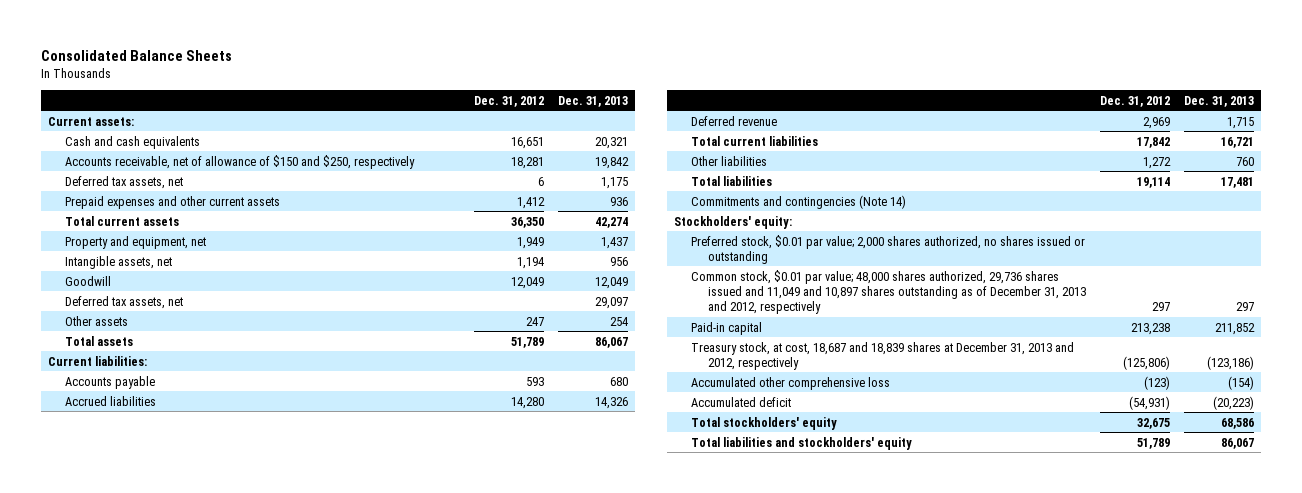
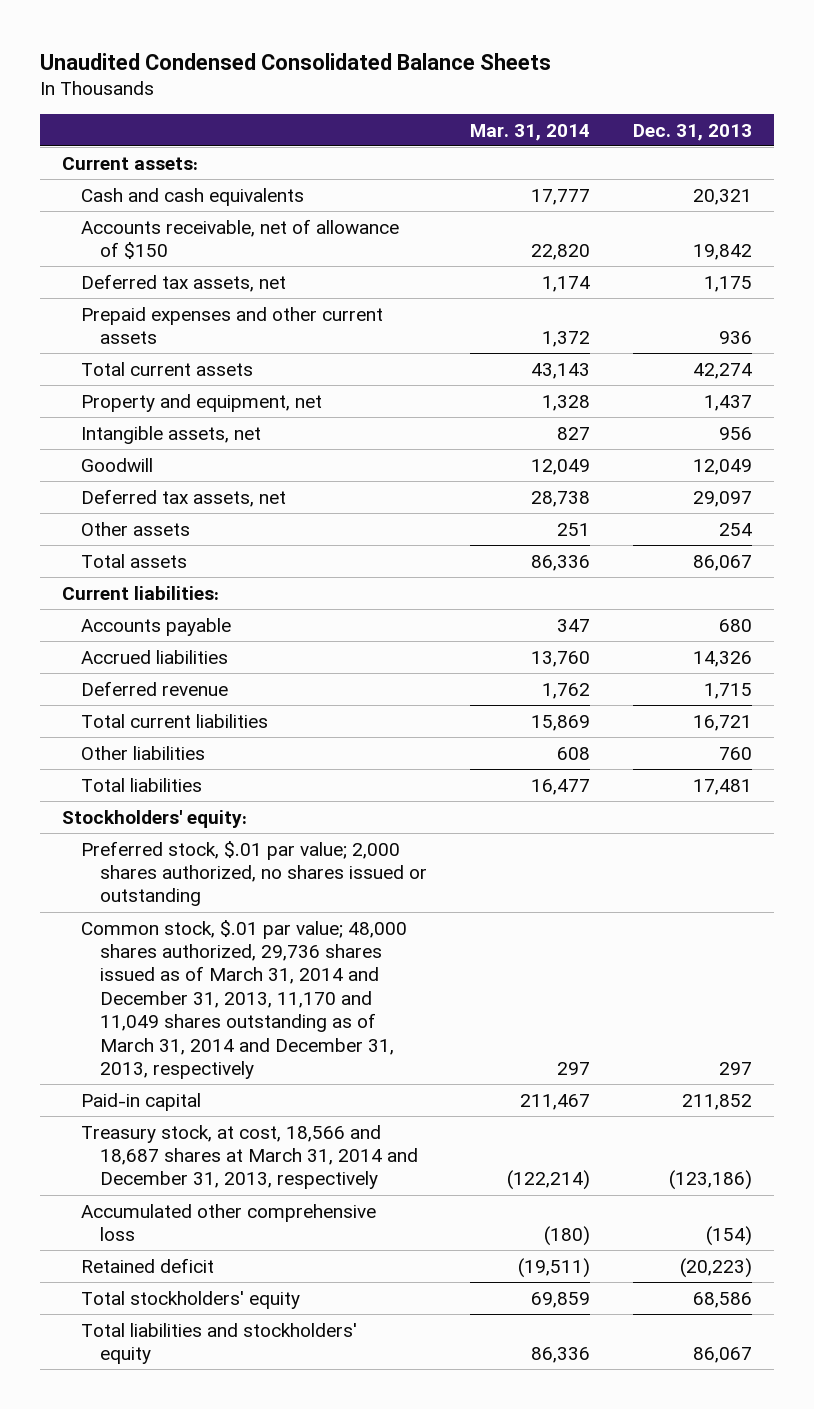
- Consolidated Balance Sheets
+ Unaudited Condensed Consolidated Balance Sheets
- | Dec. 31, 2012 | Dec. 31, 2013
+ | Mar. 31, 2014 | Dec. 31, 2013
- Accounts receivable, net of allowance of $150 and $250, respectively | 18,281 | 19,842
+ Accounts receivable, net of allowance of $150 | 22,820 | 19,842
- Commitments and contingencies (Note 14)
- Preferred stock, $0.01 par value; 2,000 shares authorized, no shares issued or outstanding
- Common stock, $0.01 par value; 48,000 shares authorized, 29,736 shares issued and 11,049 and 10,897 shares outstanding as of December 31, 2013 and 2012, respectively | 297 | 297
+ Preferred stock, $.01 par value; 2,000 shares authorized, no shares issued or outstanding
+ Common stock, $.01 par value; 48,000 shares authorized, 29,736 shares issued as of March 31, 2014 and December 31, 2013, 11,170 and 11,049 shares outstanding as of March 31, 2014 and December 31, 2013, respectively | 297 | 297
- Treasury stock, at cost, 18,687 and 18,839 shares at December 31, 2013 and 2012, respectively | (125,806) | (123,186)
+ Treasury stock, at cost, 18,566 and 18,687 shares at March 31, 2014 and December 31, 2013, respectively | (122,214) | (123,186)
- Accumulated deficit | (54,931) | (20,223)
+ Retained deficit | (19,511) | (20,223)

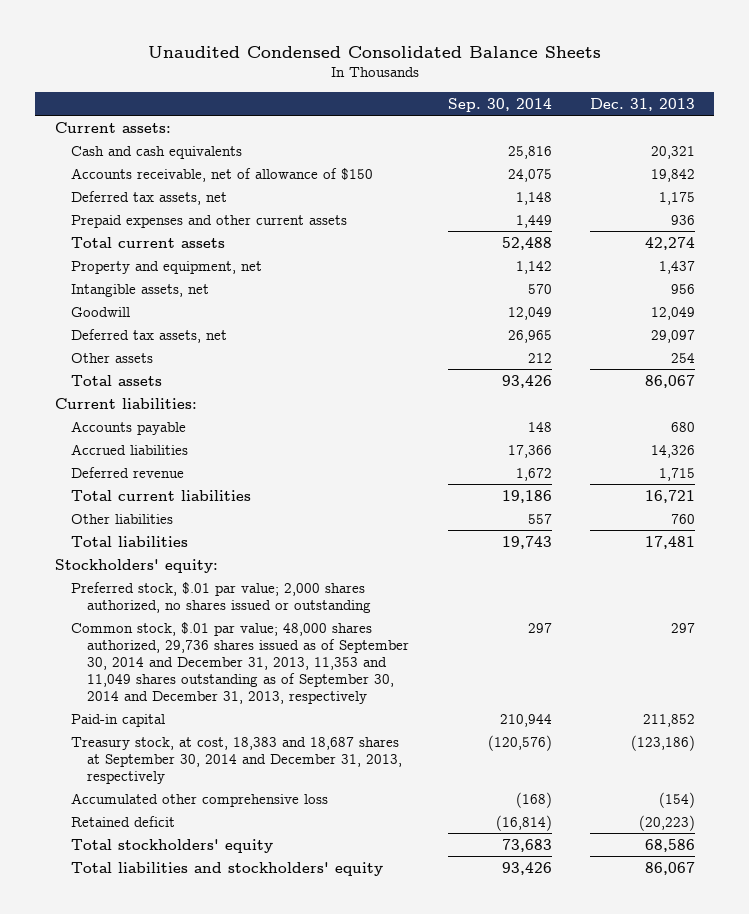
- | Mar. 31, 2014 | Dec. 31, 2013
+ | Sep. 30, 2014 | Dec. 31, 2013
- Common stock, $.01 par value; 48,000 shares authorized, 29,736 shares issued as of March 31, 2014 and December 31, 2013, 11,170 and 11,049 shares outstanding as of March 31, 2014 and December 31, 2013, respectively | 297 | 297
+ Common stock, $.01 par value; 48,000 shares authorized, 29,736 shares issued as of September 30, 2014 and December 31, 2013, 11,353 and 11,049 shares outstanding as of September 30, 2014 and December 31, 2013, respectively | 297 | 297
- Treasury stock, at cost, 18,566 and 18,687 shares at March 31, 2014 and December 31, 2013, respectively | (122,214) | (123,186)
+ Treasury stock, at cost, 18,383 and 18,687 shares at September 30, 2014 and December 31, 2013, respectively | (120,576) | (123,186)

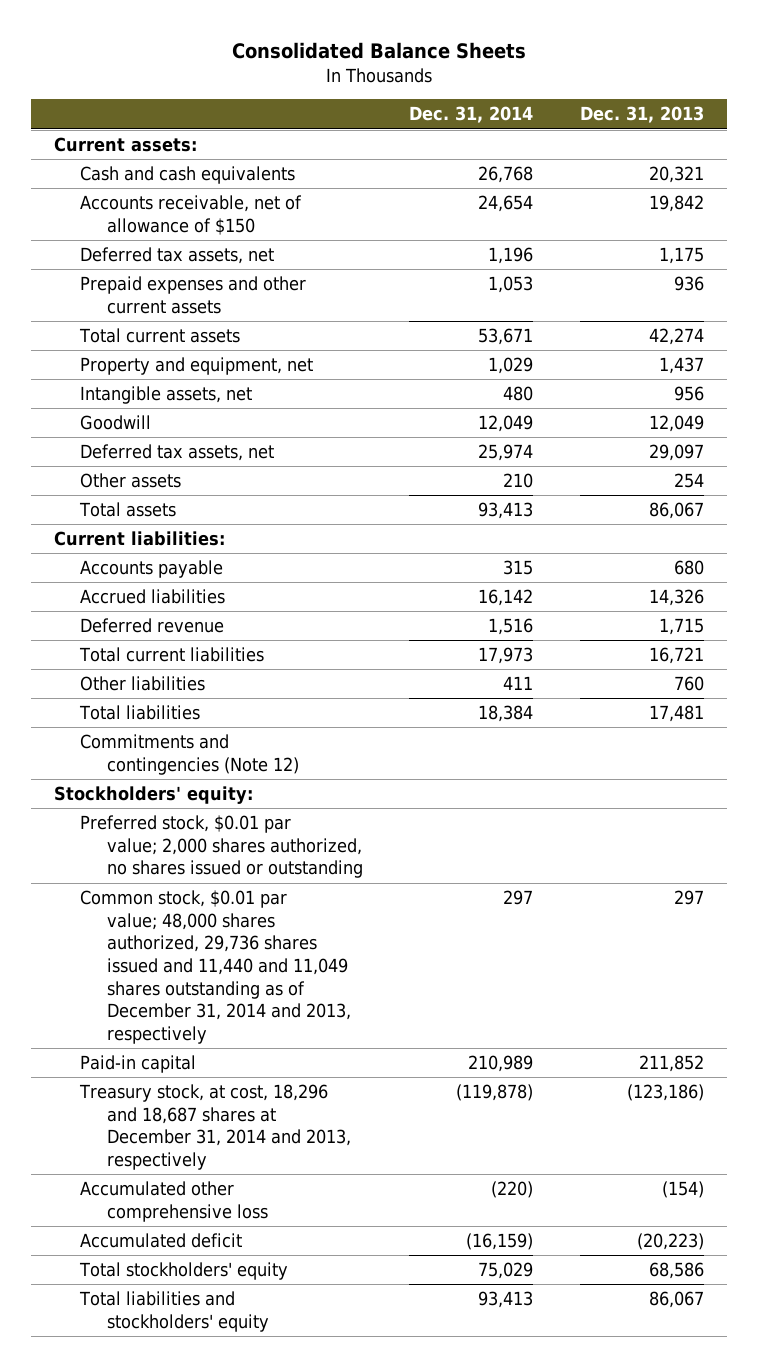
- Unaudited Condensed Consolidated Balance Sheets
+ Consolidated Balance Sheets
- | Sep. 30, 2014 | Dec. 31, 2013
+ | Dec. 31, 2014 | Dec. 31, 2013
+ Commitments and contingencies (Note 12)
- Preferred stock, $.01 par value; 2,000 shares authorized, no shares issued or outstanding
- Common stock, $.01 par value; 48,000 shares authorized, 29,736 shares issued as of September 30, 2014 and December 31, 2013, 11,353 and 11,049 shares outstanding as of September 30, 2014 and December 31, 2013, respectively | 297 | 297
+ Preferred stock, $0.01 par value; 2,000 shares authorized, no shares issued or outstanding
+ Common stock, $0.01 par value; 48,000 shares authorized, 29,736 shares issued and 11,440 and 11,049 shares outstanding as of December 31, 2014 and 2013, respectively | 297 | 297
- Treasury stock, at cost, 18,383 and 18,687 shares at September 30, 2014 and December 31, 2013, respectively | (120,576) | (123,186)
+ Treasury stock, at cost, 18,296 and 18,687 shares at December 31, 2014 and 2013, respectively | (119,878) | (123,186)
- Retained deficit | (16,814) | (20,223)
+ Accumulated deficit | (16,159) | (20,223)

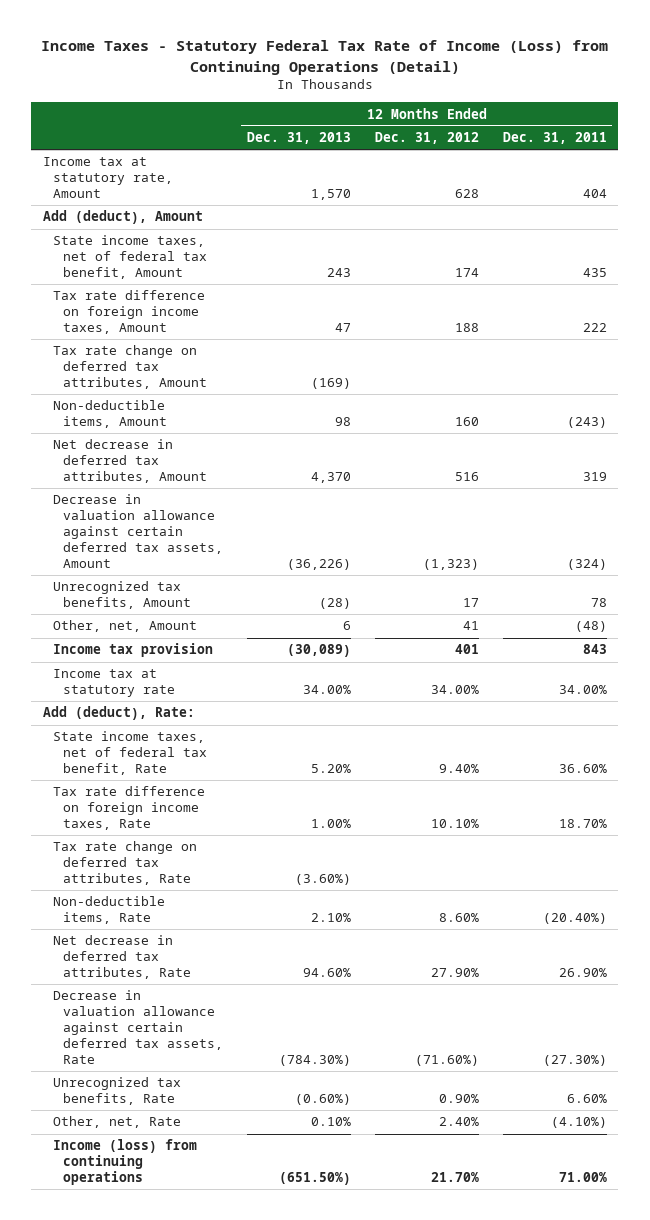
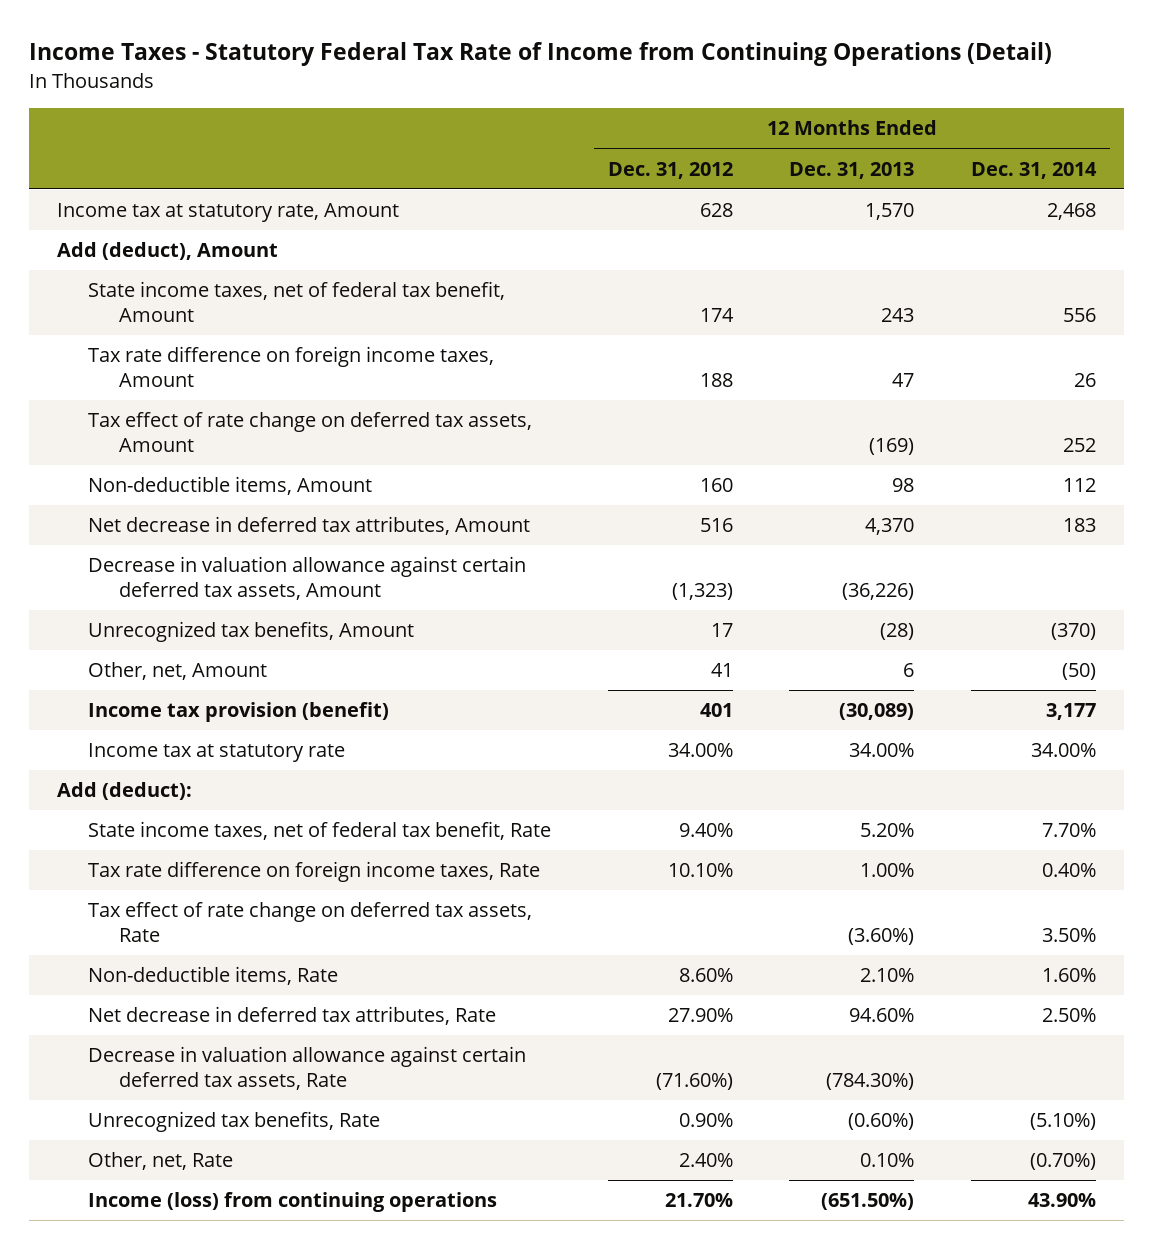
- Income Taxes - Statutory Federal Tax Rate of Income (Loss) from Continuing Operations (Detail)
+ Income Taxes - Statutory Federal Tax Rate of Income from Continuing Operations (Detail)
- | 12 Months Ended Dec. 31, 2013 | 12 Months Ended Dec. 31, 2012 | 12 Months Ended Dec. 31, 2011
+ | 12 Months Ended Dec. 31, 2012 | 12 Months Ended Dec. 31, 2013 | 12 Months Ended Dec. 31, 2014
- Tax rate change on deferred tax attributes, Amount | (169) | |
+ Tax effect of rate change on deferred tax assets, Amount | | (169) | 252
- Income tax provision | (30,089) | 401 | 843
+ Income tax provision (benefit) | 401 | (30,089) | 3,177
- Add (deduct), Rate:
+ Add (deduct):
- Tax rate change on deferred tax attributes, Rate | (3.60%) | |
+ Tax effect of rate change on deferred tax assets, Rate | | (3.60%) | 3.50%

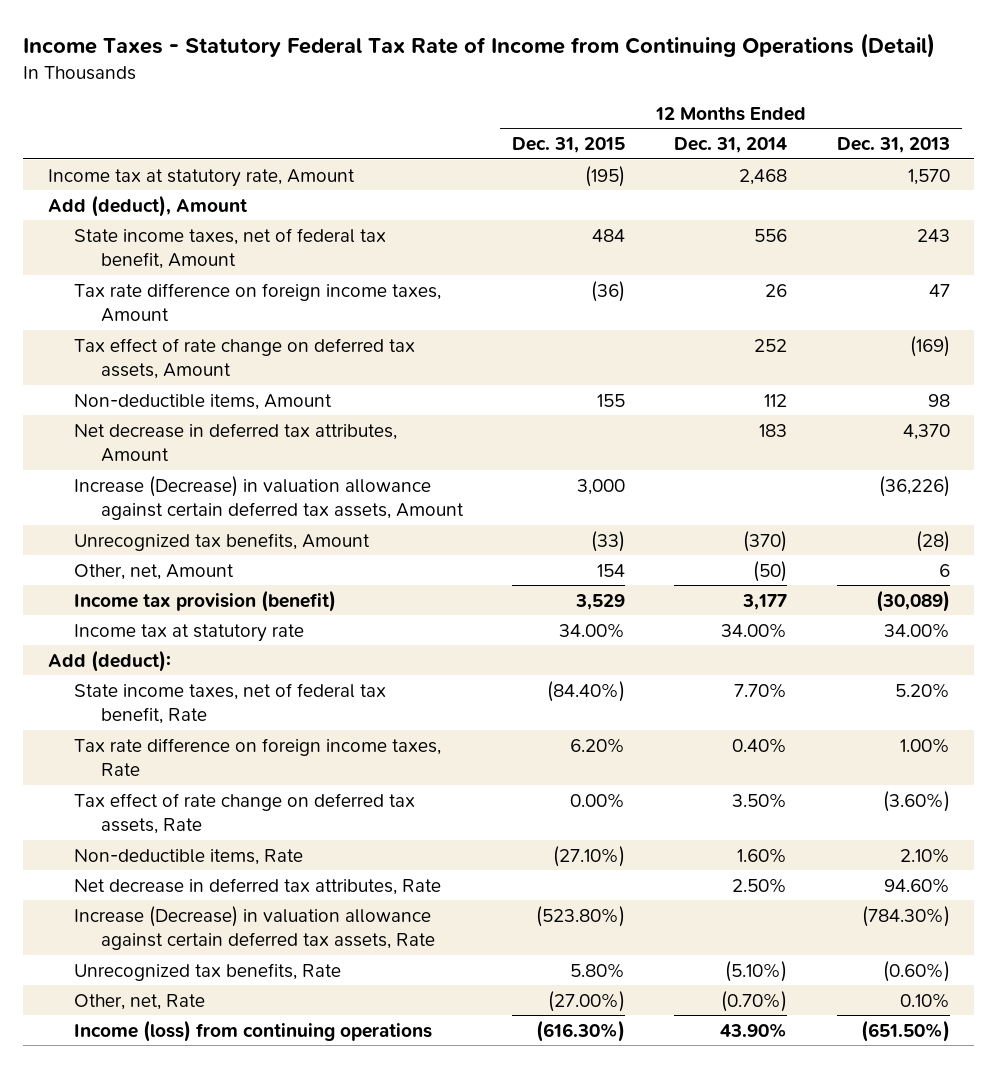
- | 12 Months Ended Dec. 31, 2012 | 12 Months Ended Dec. 31, 2013 | 12 Months Ended Dec. 31, 2014
+ | 12 Months Ended Dec. 31, 2015 | 12 Months Ended Dec. 31, 2014 | 12 Months Ended Dec. 31, 2013
- Decrease in valuation allowance against certain deferred tax assets, Amount | (1,323) | (36,226) |
+ Increase (Decrease) in valuation allowance against certain deferred tax assets, Amount | 3,000 | | (36,226)
- Decrease in valuation allowance against certain deferred tax assets, Rate | (71.60%) | (784.30%) |
+ Increase (Decrease) in valuation allowance against certain deferred tax assets, Rate | (523.80%) | | (784.30%)

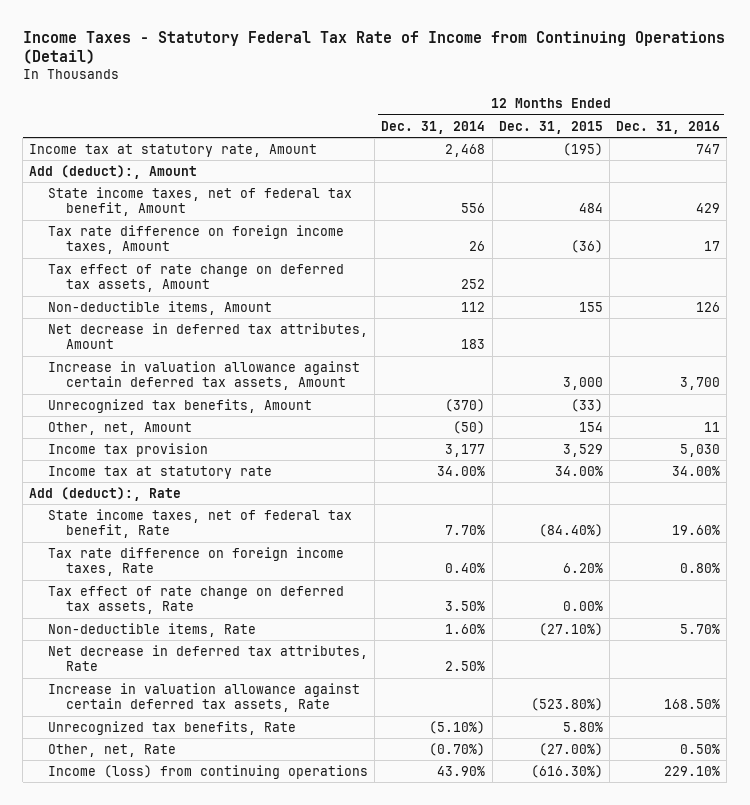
- | 12 Months Ended Dec. 31, 2015 | 12 Months Ended Dec. 31, 2014 | 12 Months Ended Dec. 31, 2013
+ | 12 Months Ended Dec. 31, 2014 | 12 Months Ended Dec. 31, 2015 | 12 Months Ended Dec. 31, 2016
- Add (deduct), Amount
+ Add (deduct):, Amount
- Increase (Decrease) in valuation allowance against certain deferred tax assets, Amount | 3,000 | | (36,226)
+ Increase in valuation allowance against certain deferred tax assets, Amount | | 3,000 | 3,700
- Income tax provision (benefit) | 3,529 | 3,177 | (30,089)
+ Income tax provision | 3,177 | 3,529 | 5,030
- Add (deduct):
+ Add (deduct):, Rate
- Increase (Decrease) in valuation allowance against certain deferred tax assets, Rate | (523.80%) | | (784.30%)
+ Increase in valuation allowance against certain deferred tax assets, Rate | | (523.80%) | 168.50%

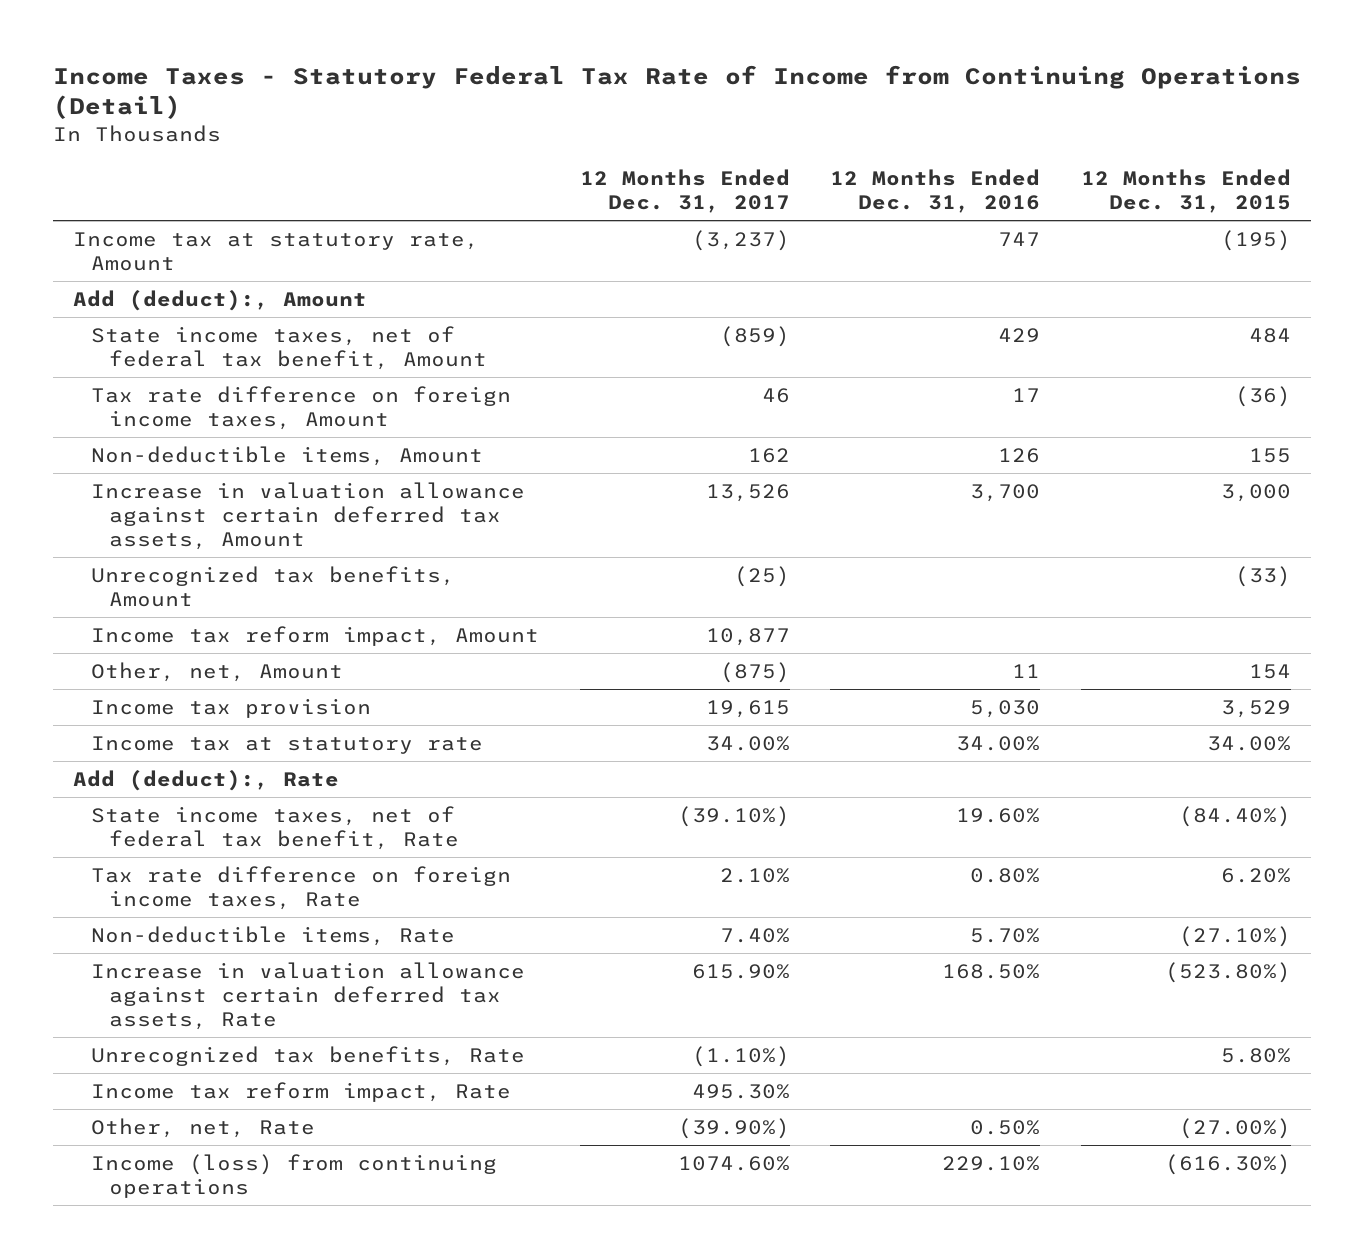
- | 12 Months Ended Dec. 31, 2014 | 12 Months Ended Dec. 31, 2015 | 12 Months Ended Dec. 31, 2016
+ | 12 Months Ended Dec. 31, 2017 | 12 Months Ended Dec. 31, 2016 | 12 Months Ended Dec. 31, 2015
- Tax effect of rate change on deferred tax assets, Amount | 252 | |
- Net decrease in deferred tax attributes, Amount | 183 | |
+ Income tax reform impact, Amount | 10,877 | |
- Tax effect of rate change on deferred tax assets, Rate | 3.50% | 0.00% |
- Net decrease in deferred tax attributes, Rate | 2.50% | |
+ Income tax reform impact, Rate | 495.30% | |

